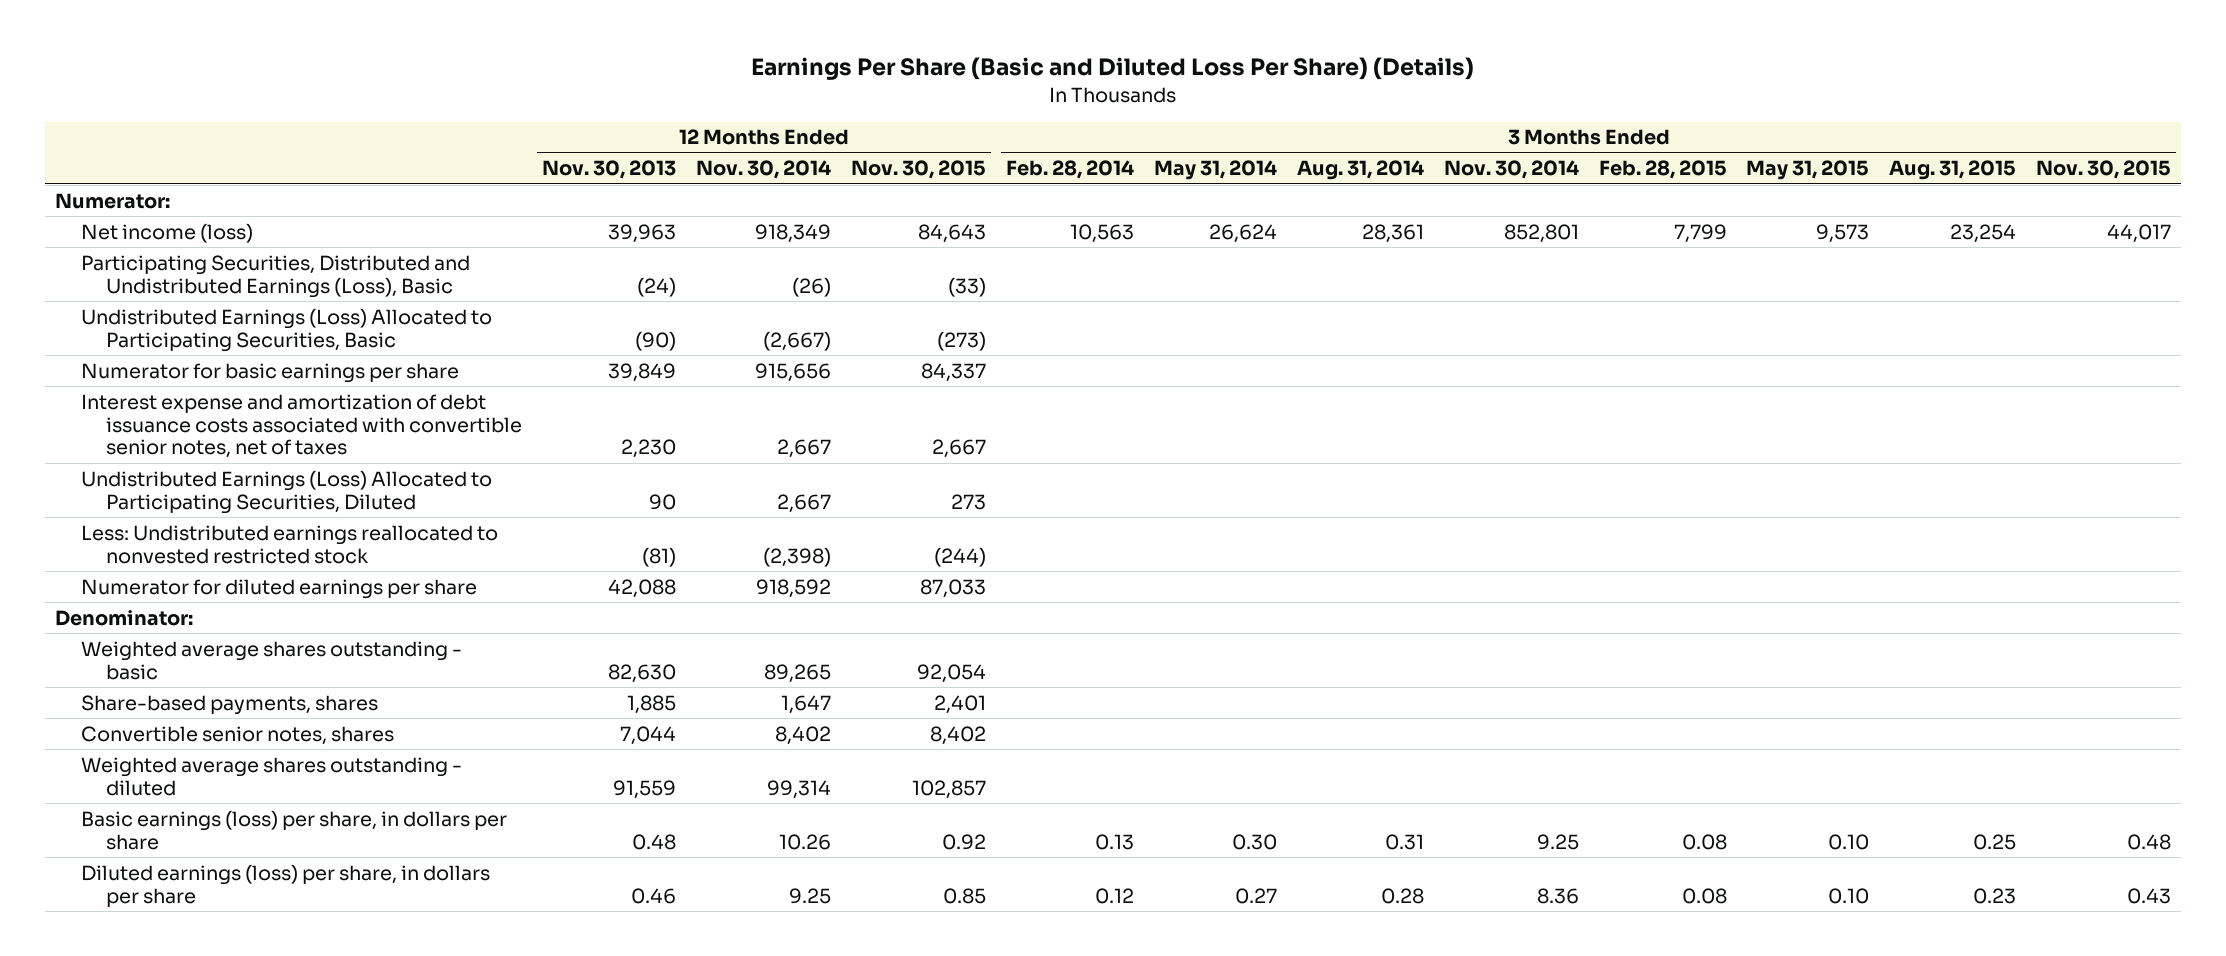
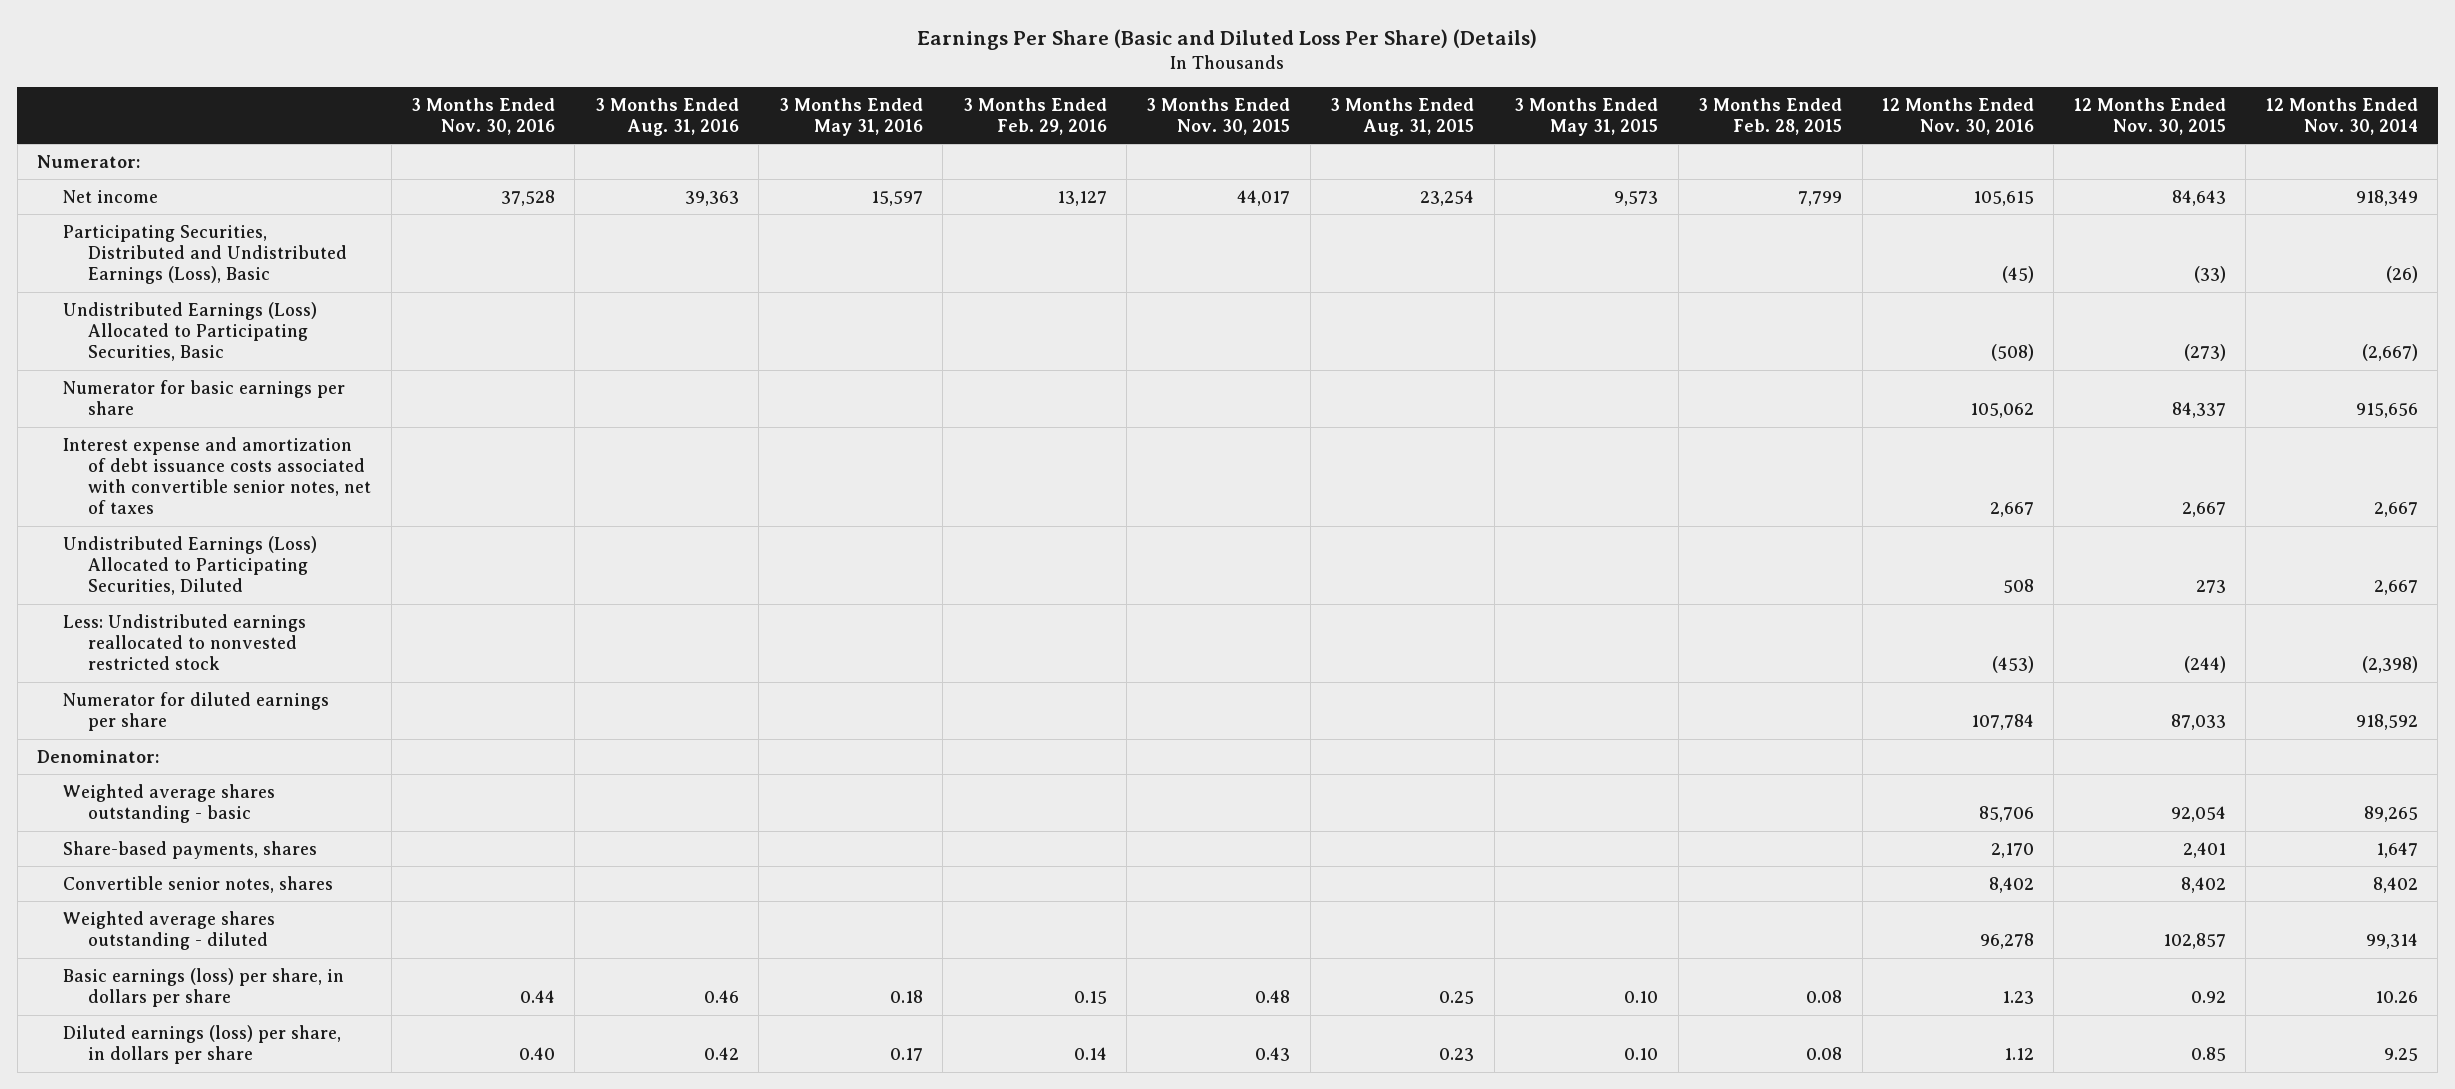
- | 12 Months Ended Nov. 30, 2013 | 12 Months Ended Nov. 30, 2014 | 12 Months Ended Nov. 30, 2015 | 3 Months Ended Feb. 28, 2014 | 3 Months Ended May 31, 2014 | 3 Months Ended Aug. 31, 2014 | 3 Months Ended Nov. 30, 2014 | 3 Months Ended Feb. 28, 2015 | 3 Months Ended May 31, 2015 | 3 Months Ended Aug. 31, 2015 | 3 Months Ended Nov. 30, 2015
+ | 3 Months Ended Nov. 30, 2016 | 3 Months Ended Aug. 31, 2016 | 3 Months Ended May 31, 2016 | 3 Months Ended Feb. 29, 2016 | 3 Months Ended Nov. 30, 2015 | 3 Months Ended Aug. 31, 2015 | 3 Months Ended May 31, 2015 | 3 Months Ended Feb. 28, 2015 | 12 Months Ended Nov. 30, 2016 | 12 Months Ended Nov. 30, 2015 | 12 Months Ended Nov. 30, 2014
- Net income (loss) | 39,963 | 918,349 | 84,643 | 10,563 | 26,624 | 28,361 | 852,801 | 7,799 | 9,573 | 23,254 | 44,017
+ Net income | 37,528 | 39,363 | 15,597 | 13,127 | 44,017 | 23,254 | 9,573 | 7,799 | 105,615 | 84,643 | 918,349

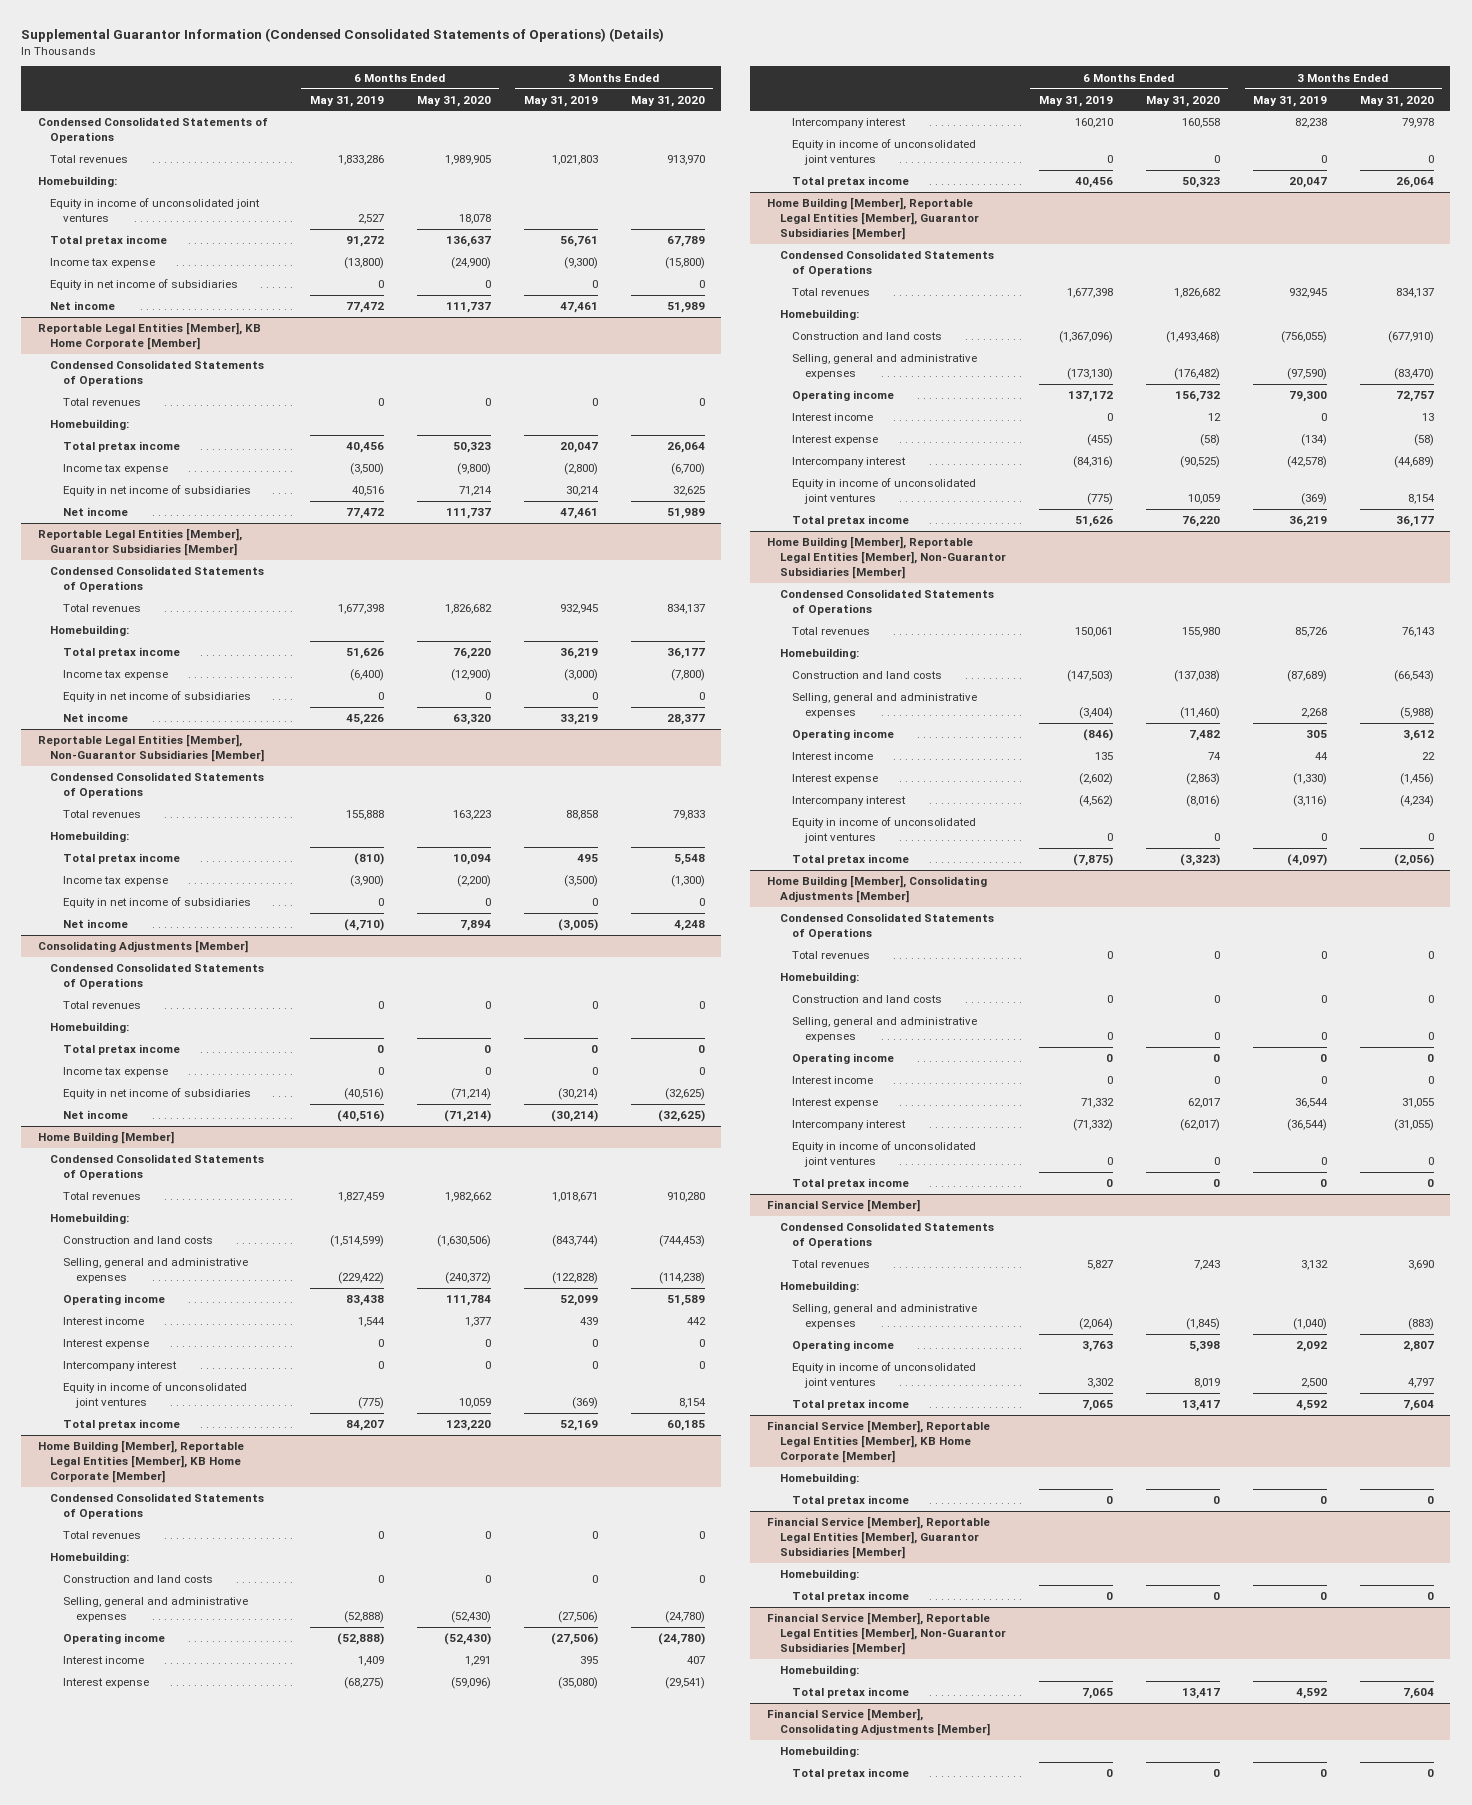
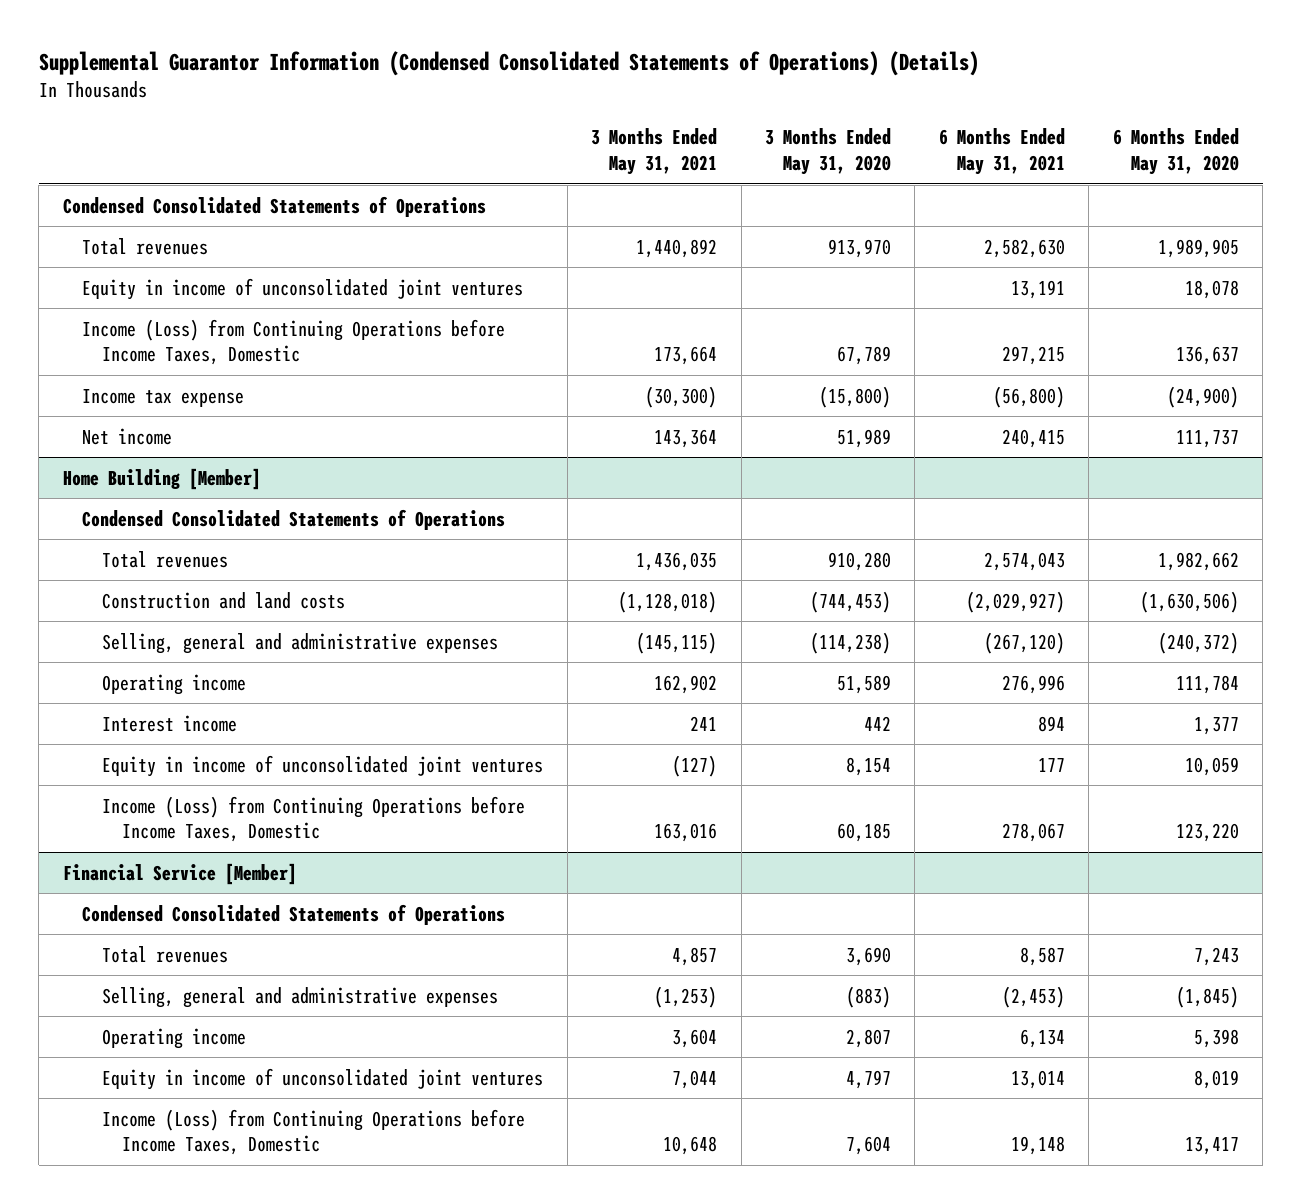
- | 6 Months Ended May 31, 2019 | 6 Months Ended May 31, 2020 | 3 Months Ended May 31, 2019 | 3 Months Ended May 31, 2020
+ | 3 Months Ended May 31, 2021 | 3 Months Ended May 31, 2020 | 6 Months Ended May 31, 2021 | 6 Months Ended May 31, 2020
- Homebuilding:
- Total pretax income | 91,272 | 136,637 | 56,761 | 67,789
+ Income (Loss) from Continuing Operations before Income Taxes, Domestic | 173,664 | 67,789 | 297,215 | 136,637
- Equity in net income of subsidiaries | 0 | 0 | 0 | 0
- Reportable Legal Entities [Member], KB Home Corporate [Member]
- Condensed Consolidated Statements of Operations
- Total revenues | 0 | 0 | 0 | 0
- Homebuilding:
- Total pretax income | 40,456 | 50,323 | 20,047 | 26,064
- Income tax expense | (3,500) | (9,800) | (2,800) | (6,700)
- Equity in net income of subsidiaries | 40,516 | 71,214 | 30,214 | 32,625
- Net income | 77,472 | 111,737 | 47,461 | 51,989
- Reportable Legal Entities [Member], Guarantor Subsidiaries [Member]
- Condensed Consolidated Statements of Operations
- Total revenues | 1,677,398 | 1,826,682 | 932,945 | 834,137
- Homebuilding:
- Total pretax income | 51,626 | 76,220 | 36,219 | 36,177
- Income tax expense | (6,400) | (12,900) | (3,000) | (7,800)
- Equity in net income of subsidiaries | 0 | 0 | 0 | 0
- Net income | 45,226 | 63,320 | 33,219 | 28,377
- Reportable Legal Entities [Member], Non-Guarantor Subsidiaries [Member]
- Condensed Consolidated Statements of Operations
- Total revenues | 155,888 | 163,223 | 88,858 | 79,833
- Homebuilding:
- Total pretax income | (810) | 10,094 | 495 | 5,548
- Income tax expense | (3,900) | (2,200) | (3,500) | (1,300)
- Equity in net income of subsidiaries | 0 | 0 | 0 | 0
- Net income | (4,710) | 7,894 | (3,005) | 4,248
- Consolidating Adjustments [Member]
- Condensed Consolidated Statements of Operations
- Total revenues | 0 | 0 | 0 | 0
- Homebuilding:
- Total pretax income | 0 | 0 | 0 | 0
- Income tax expense | 0 | 0 | 0 | 0
- Equity in net income of subsidiaries | (40,516) | (71,214) | (30,214) | (32,625)
- Net income | (40,516) | (71,214) | (30,214) | (32,625)
@ Home Building [Member]
- Homebuilding:
- Interest expense | 0 | 0 | 0 | 0
- Intercompany interest | 0 | 0 | 0 | 0
- Total pretax income | 84,207 | 123,220 | 52,169 | 60,185
- Home Building [Member], Reportable Legal Entities [Member], KB Home Corporate [Member]
- Condensed Consolidated Statements of Operations
- Total revenues | 0 | 0 | 0 | 0
- Homebuilding:
- Construction and land costs | 0 | 0 | 0 | 0
- Selling, general and administrative expenses | (52,888) | (52,430) | (27,506) | (24,780)
- Operating income | (52,888) | (52,430) | (27,506) | (24,780)
- Interest income | 1,409 | 1,291 | 395 | 407
- Interest expense | (68,275) | (59,096) | (35,080) | (29,541)
- Intercompany interest | 160,210 | 160,558 | 82,238 | 79,978
- Equity in income of unconsolidated joint ventures | 0 | 0 | 0 | 0
- Total pretax income | 40,456 | 50,323 | 20,047 | 26,064
- Home Building [Member], Reportable Legal Entities [Member], Guarantor Subsidiaries [Member]
- Condensed Consolidated Statements of Operations
- Total revenues | 1,677,398 | 1,826,682 | 932,945 | 834,137
- Homebuilding:
- Construction and land costs | (1,367,096) | (1,493,468) | (756,055) | (677,910)
- Selling, general and administrative expenses | (173,130) | (176,482) | (97,590) | (83,470)
- Operating income | 137,172 | 156,732 | 79,300 | 72,757
- Interest income | 0 | 12 | 0 | 13
- Interest expense | (455) | (58) | (134) | (58)
- Intercompany interest | (84,316) | (90,525) | (42,578) | (44,689)
- Equity in income of unconsolidated joint ventures | (775) | 10,059 | (369) | 8,154
- Total pretax income | 51,626 | 76,220 | 36,219 | 36,177
- Home Building [Member], Reportable Legal Entities [Member], Non-Guarantor Subsidiaries [Member]
- Condensed Consolidated Statements of Operations
- Total revenues | 150,061 | 155,980 | 85,726 | 76,143
- Homebuilding:
- Construction and land costs | (147,503) | (137,038) | (87,689) | (66,543)
- Selling, general and administrative expenses | (3,404) | (11,460) | 2,268 | (5,988)
- Operating income | (846) | 7,482 | 305 | 3,612
- Interest income | 135 | 74 | 44 | 22
- Interest expense | (2,602) | (2,863) | (1,330) | (1,456)
- Intercompany interest | (4,562) | (8,016) | (3,116) | (4,234)
- Equity in income of unconsolidated joint ventures | 0 | 0 | 0 | 0
- Total pretax income | (7,875) | (3,323) | (4,097) | (2,056)
- Home Building [Member], Consolidating Adjustments [Member]
- Condensed Consolidated Statements of Operations
- Total revenues | 0 | 0 | 0 | 0
- Homebuilding:
- Construction and land costs | 0 | 0 | 0 | 0
- Selling, general and administrative expenses | 0 | 0 | 0 | 0
- Operating income | 0 | 0 | 0 | 0
- Interest income | 0 | 0 | 0 | 0
- Interest expense | 71,332 | 62,017 | 36,544 | 31,055
- Intercompany interest | (71,332) | (62,017) | (36,544) | (31,055)
- Equity in income of unconsolidated joint ventures | 0 | 0 | 0 | 0
- Total pretax income | 0 | 0 | 0 | 0
@ Home Building [Member]
+ Income (Loss) from Continuing Operations before Income Taxes, Domestic | 163,016 | 60,185 | 278,067 | 123,220
@ Financial Service [Member]
- Homebuilding:
- Total pretax income | 7,065 | 13,417 | 4,592 | 7,604
- Financial Service [Member], Reportable Legal Entities [Member], KB Home Corporate [Member]
- Homebuilding:
- Total pretax income | 0 | 0 | 0 | 0
- Financial Service [Member], Reportable Legal Entities [Member], Guarantor Subsidiaries [Member]
- Homebuilding:
- Total pretax income | 0 | 0 | 0 | 0
- Financial Service [Member], Reportable Legal Entities [Member], Non-Guarantor Subsidiaries [Member]
- Homebuilding:
- Total pretax income | 7,065 | 13,417 | 4,592 | 7,604
- Financial Service [Member], Consolidating Adjustments [Member]
- Homebuilding:
- Total pretax income | 0 | 0 | 0 | 0
@ Financial Service [Member]
+ Income (Loss) from Continuing Operations before Income Taxes, Domestic | 10,648 | 7,604 | 19,148 | 13,417

